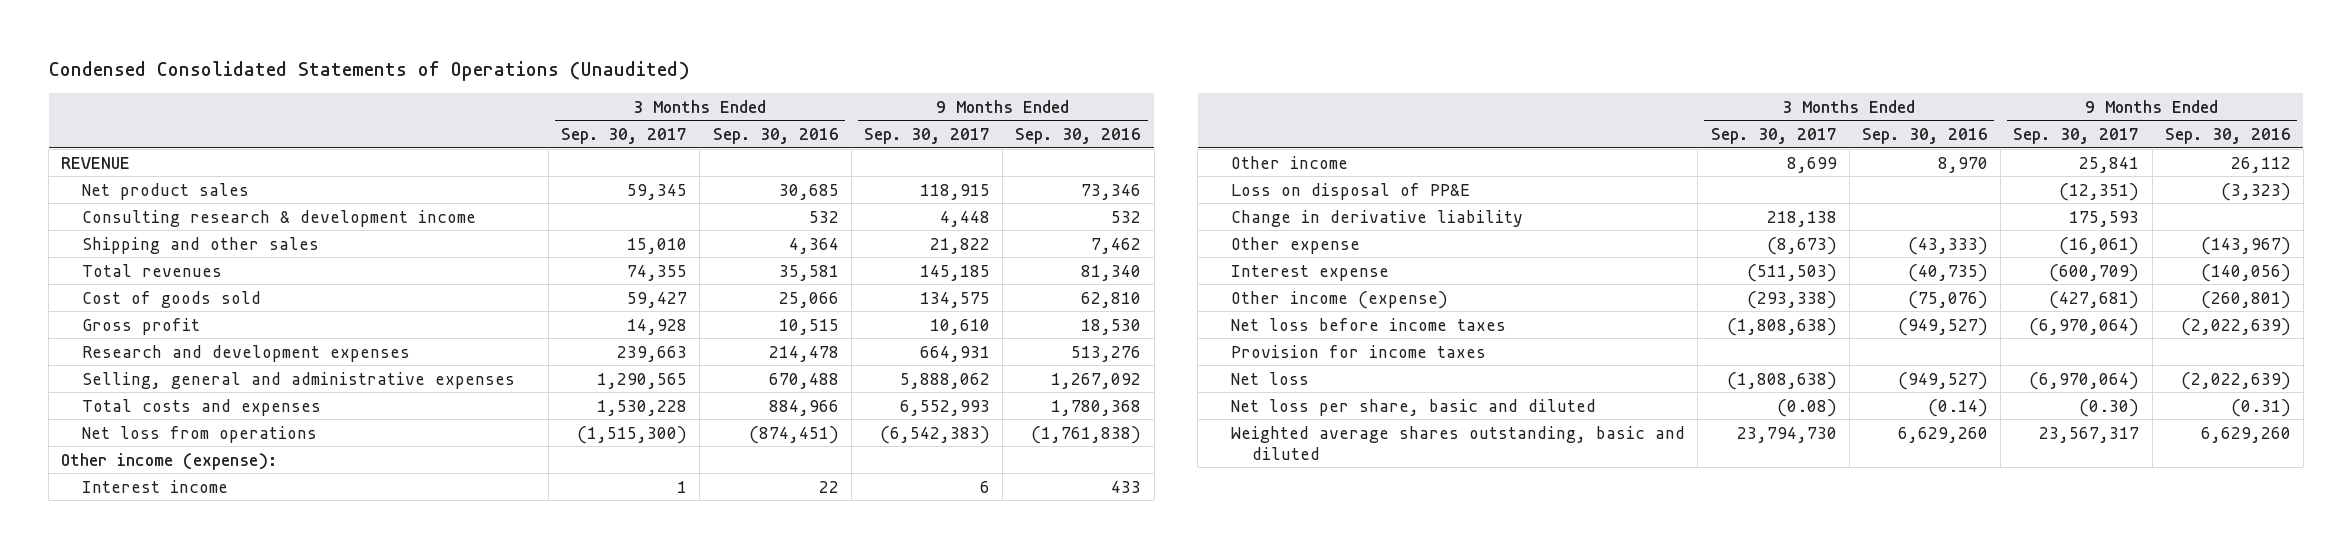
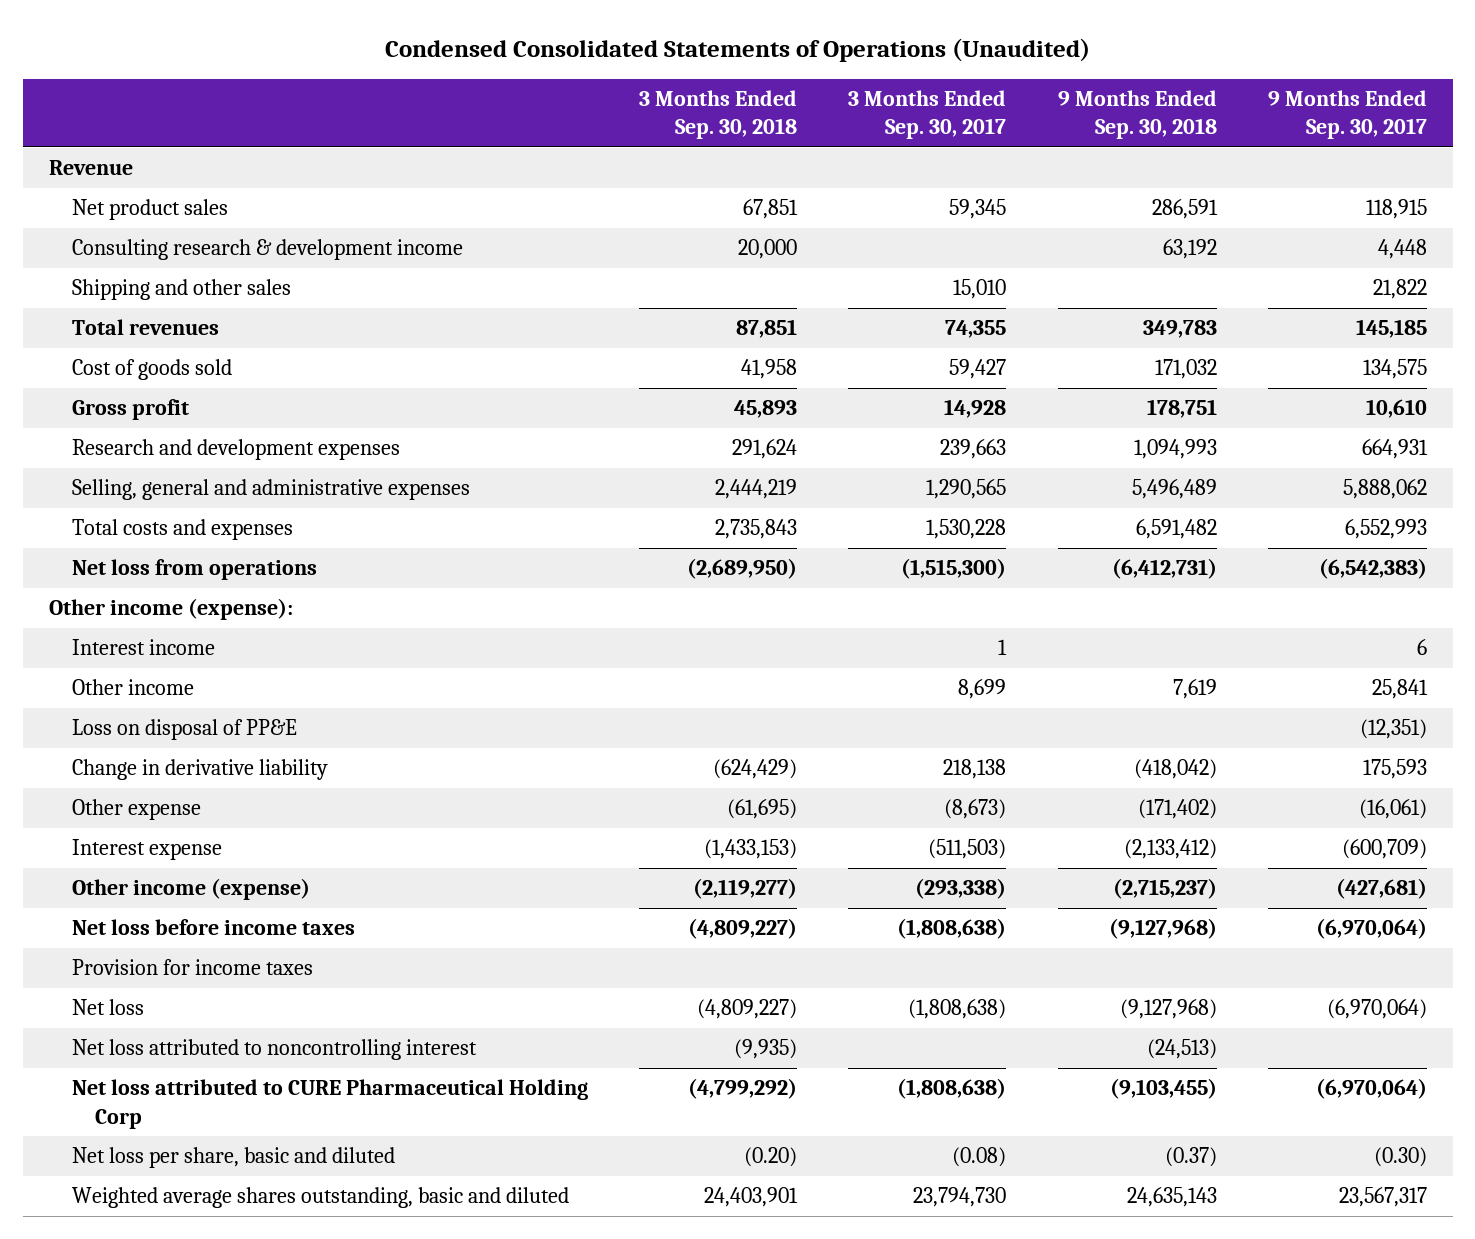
- | 3 Months Ended Sep. 30, 2017 | 3 Months Ended Sep. 30, 2016 | 9 Months Ended Sep. 30, 2017 | 9 Months Ended Sep. 30, 2016
+ | 3 Months Ended Sep. 30, 2018 | 3 Months Ended Sep. 30, 2017 | 9 Months Ended Sep. 30, 2018 | 9 Months Ended Sep. 30, 2017
- REVENUE
+ Revenue
+ Net loss attributed to noncontrolling interest | (9,935) | | (24,513) |
+ Net loss attributed to CURE Pharmaceutical Holding Corp | (4,799,292) | (1,808,638) | (9,103,455) | (6,970,064)

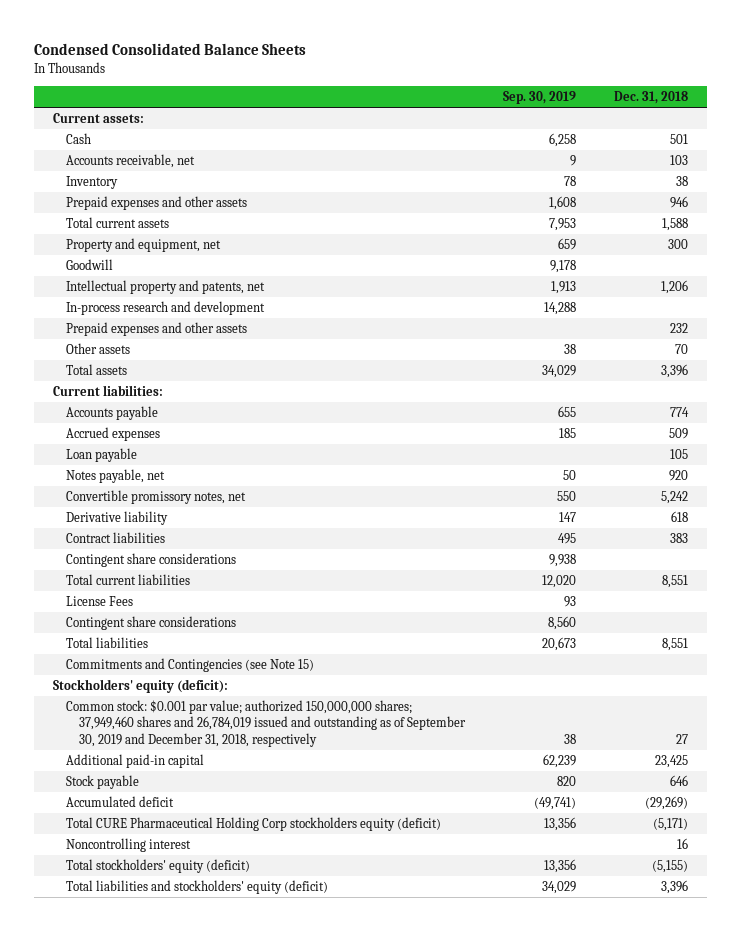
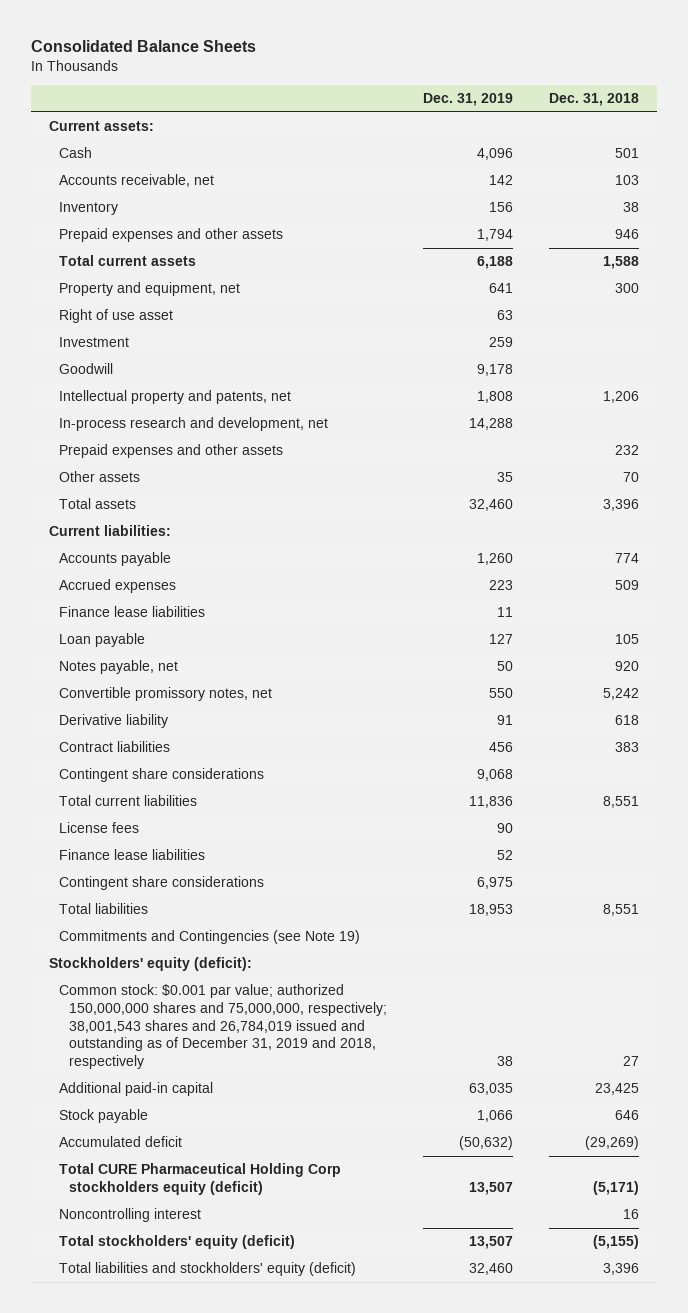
- Condensed Consolidated Balance Sheets
+ Consolidated Balance Sheets
- | Sep. 30, 2019 | Dec. 31, 2018
+ | Dec. 31, 2019 | Dec. 31, 2018
+ Right of use asset | 63 |
+ Investment | 259 |
- In-process research and development | 14,288 |
+ In-process research and development, net | 14,288 |
+ Finance lease liabilities | 11 |
- License Fees | 93 |
+ License fees | 90 |
+ Finance lease liabilities | 52 |
- Commitments and Contingencies (see Note 15)
+ Commitments and Contingencies (see Note 19)
- Common stock: $0.001 par value; authorized 150,000,000 shares; 37,949,460 shares and 26,784,019 issued and outstanding as of September 30, 2019 and December 31, 2018, respectively | 38 | 27
+ Common stock: $0.001 par value; authorized 150,000,000 shares and 75,000,000, respectively; 38,001,543 shares and 26,784,019 issued and outstanding as of December 31, 2019 and 2018, respectively | 38 | 27

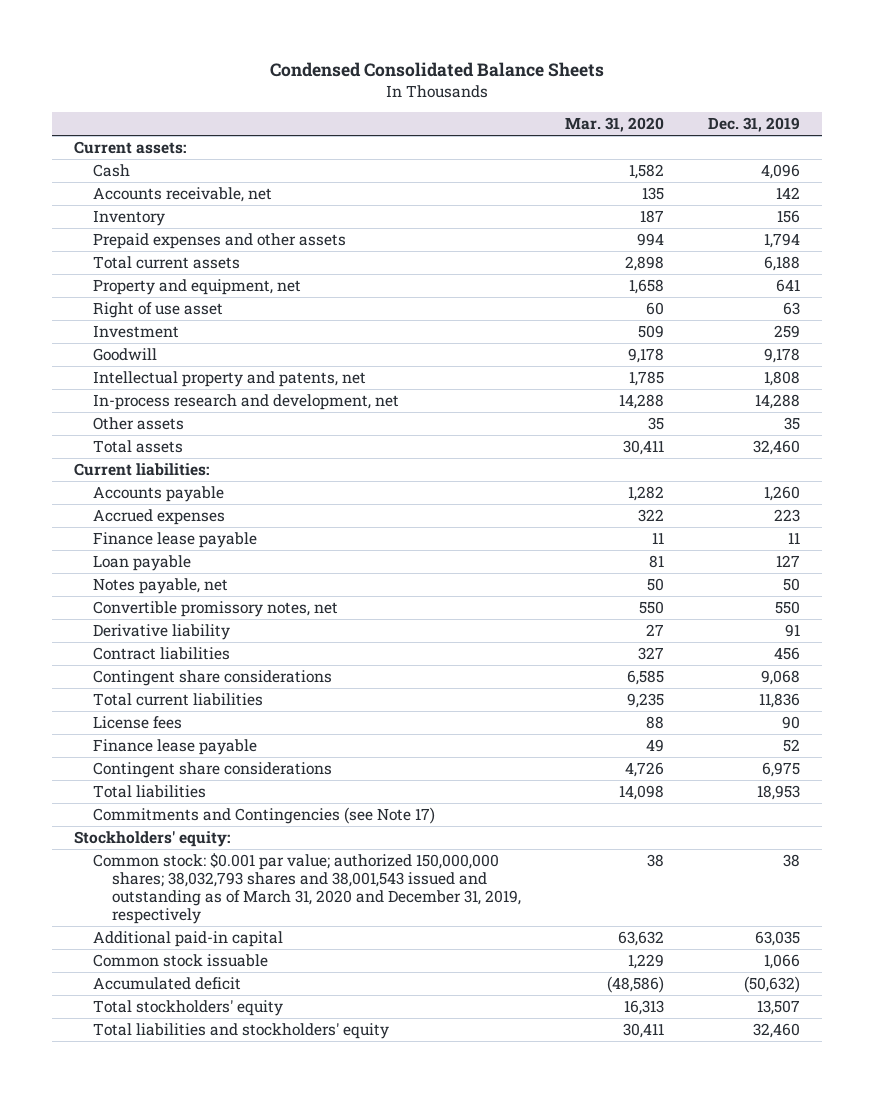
- Consolidated Balance Sheets
+ Condensed Consolidated Balance Sheets
- | Dec. 31, 2019 | Dec. 31, 2018
+ | Mar. 31, 2020 | Dec. 31, 2019
- Prepaid expenses and other assets | | 232
- Finance lease liabilities | 11 |
+ Finance lease payable | 11 | 11
- Finance lease liabilities | 52 |
+ Finance lease payable | 49 | 52
- Commitments and Contingencies (see Note 19)
- Stockholders' equity (deficit):
- Common stock: $0.001 par value; authorized 150,000,000 shares and 75,000,000, respectively; 38,001,543 shares and 26,784,019 issued and outstanding as of December 31, 2019 and 2018, respectively | 38 | 27
+ Commitments and Contingencies (see Note 17)
+ Stockholders' equity:
+ Common stock: $0.001 par value; authorized 150,000,000 shares; 38,032,793 shares and 38,001,543 issued and outstanding as of March 31, 2020 and December 31, 2019, respectively | 38 | 38
- Stock payable | 1,066 | 646
+ Common stock issuable | 1,229 | 1,066
- Total CURE Pharmaceutical Holding Corp stockholders equity (deficit) | 13,507 | (5,171)
- Noncontrolling interest | | 16
- Total stockholders' equity (deficit) | 13,507 | (5,155)
- Total liabilities and stockholders' equity (deficit) | 32,460 | 3,396
+ Total stockholders' equity | 16,313 | 13,507
+ Total liabilities and stockholders' equity | 30,411 | 32,460

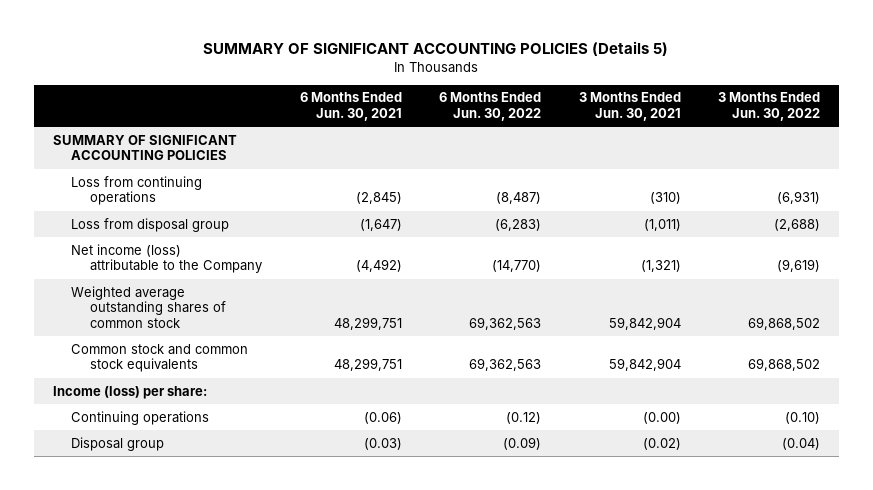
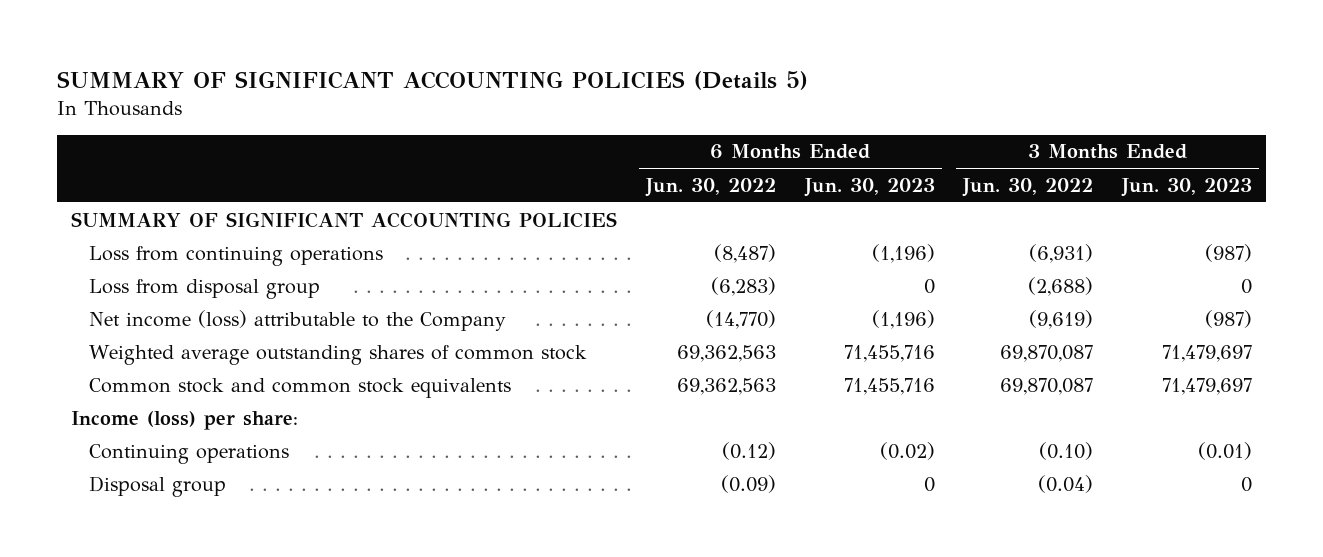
- | 6 Months Ended Jun. 30, 2021 | 6 Months Ended Jun. 30, 2022 | 3 Months Ended Jun. 30, 2021 | 3 Months Ended Jun. 30, 2022
+ | 6 Months Ended Jun. 30, 2022 | 6 Months Ended Jun. 30, 2023 | 3 Months Ended Jun. 30, 2022 | 3 Months Ended Jun. 30, 2023
- Weighted average outstanding shares of common stock | 48,299,751 | 69,362,563 | 59,842,904 | 69,868,502
- Common stock and common stock equivalents | 48,299,751 | 69,362,563 | 59,842,904 | 69,868,502
+ Weighted average outstanding shares of common stock | 69,362,563 | 71,455,716 | 69,870,087 | 71,479,697
+ Common stock and common stock equivalents | 69,362,563 | 71,455,716 | 69,870,087 | 71,479,697

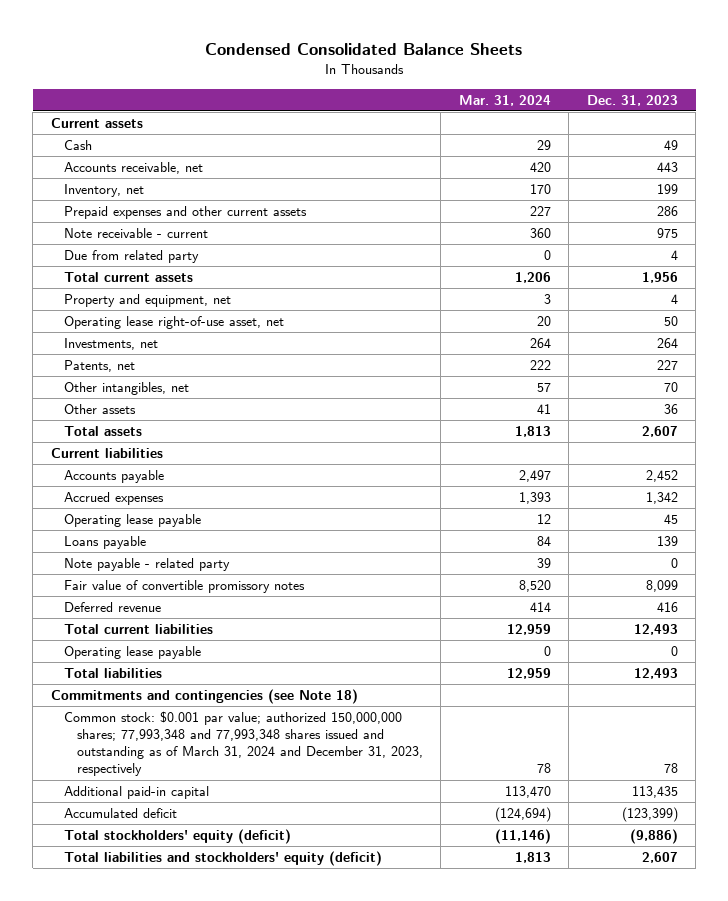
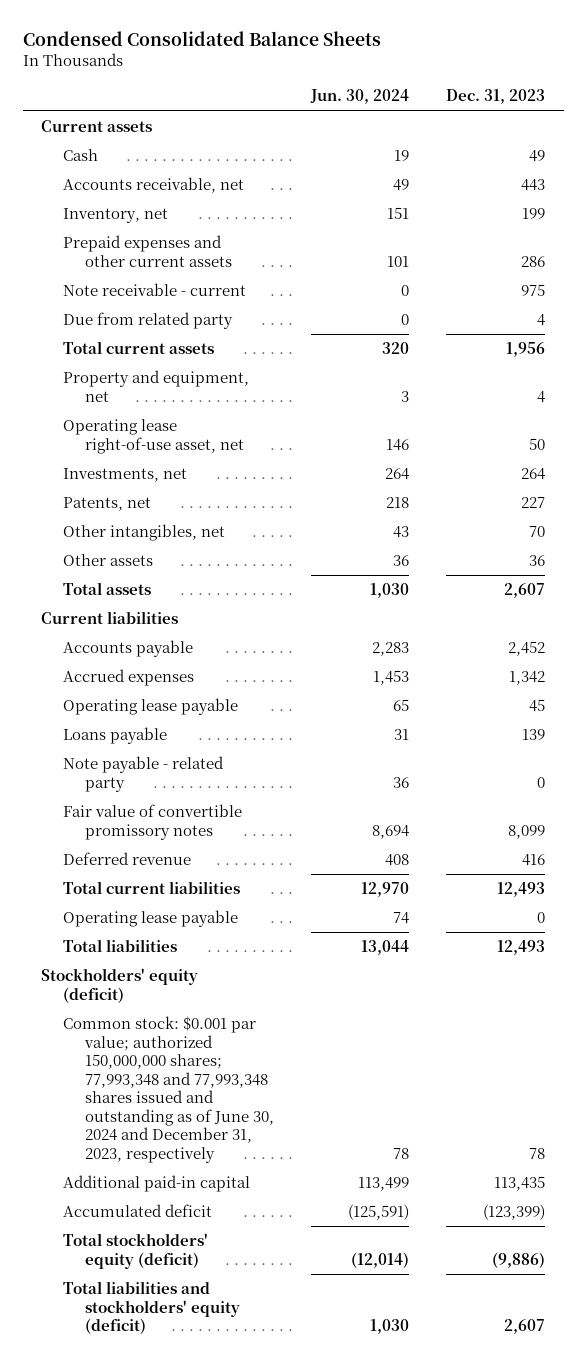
- | Mar. 31, 2024 | Dec. 31, 2023
+ | Jun. 30, 2024 | Dec. 31, 2023
- Commitments and contingencies (see Note 18)
- Common stock: $0.001 par value; authorized 150,000,000 shares; 77,993,348 and 77,993,348 shares issued and outstanding as of March 31, 2024 and December 31, 2023, respectively | 78 | 78
+ Stockholders' equity (deficit)
+ Common stock: $0.001 par value; authorized 150,000,000 shares; 77,993,348 and 77,993,348 shares issued and outstanding as of June 30, 2024 and December 31, 2023, respectively | 78 | 78

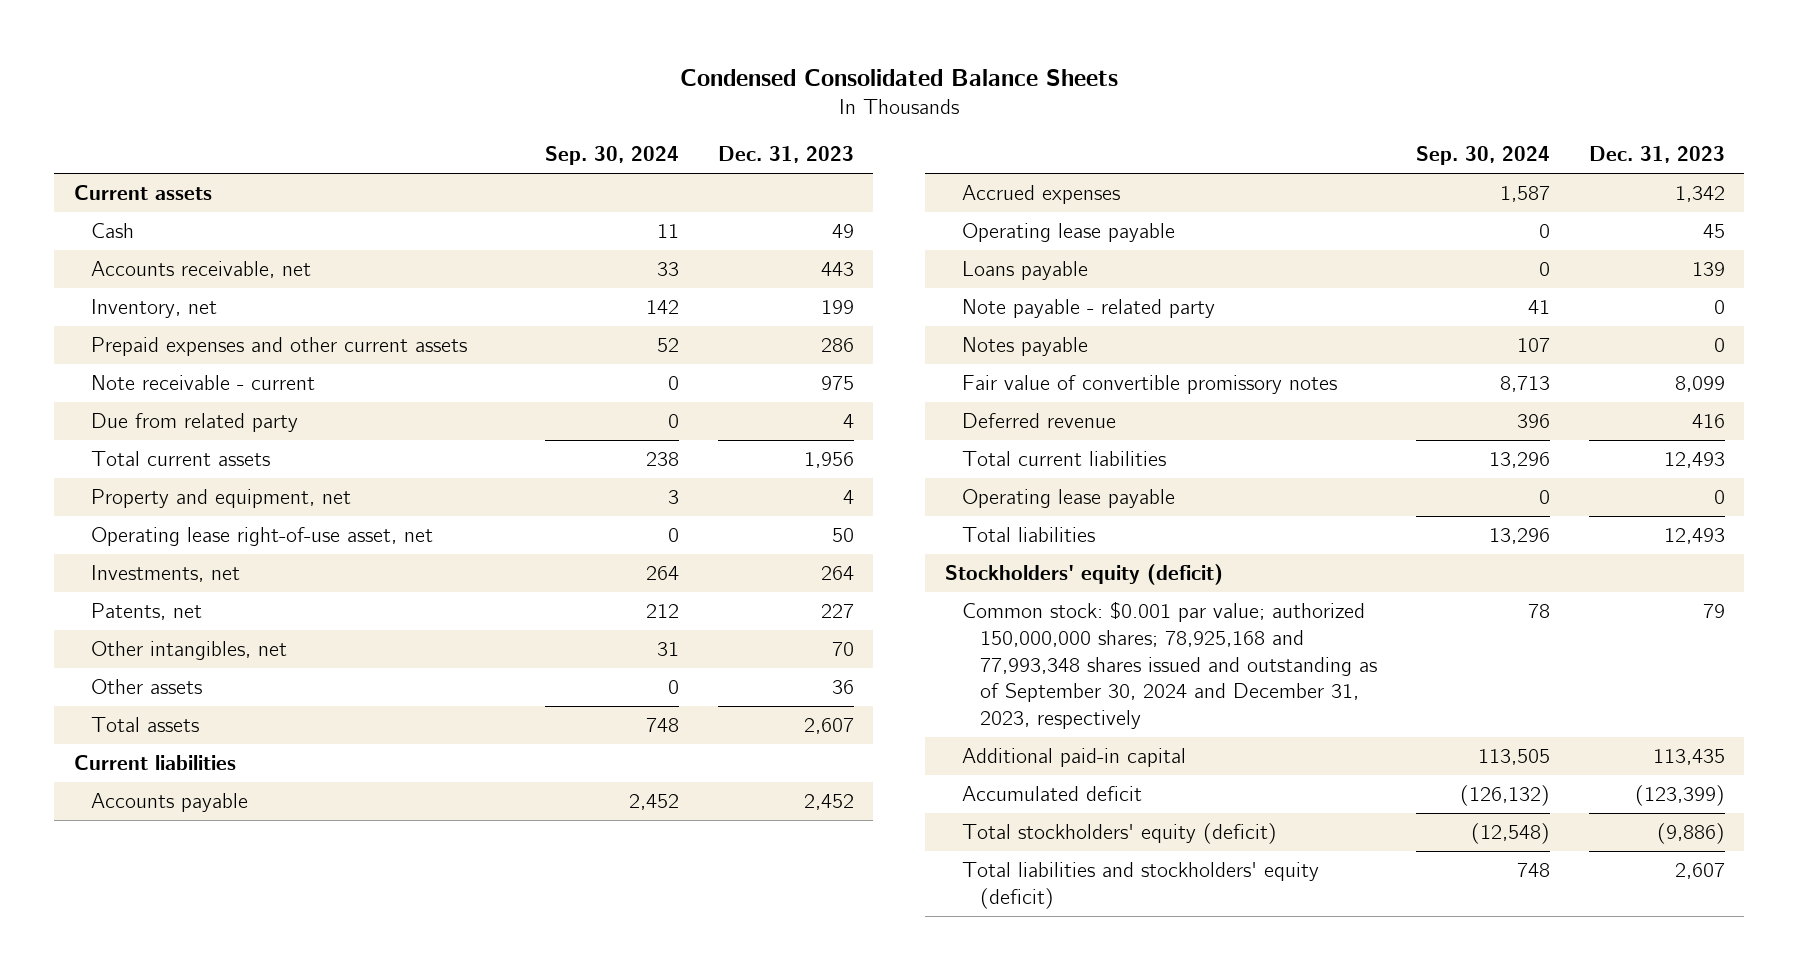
- | Jun. 30, 2024 | Dec. 31, 2023
+ | Sep. 30, 2024 | Dec. 31, 2023
+ Notes payable | 107 | 0
- Common stock: $0.001 par value; authorized 150,000,000 shares; 77,993,348 and 77,993,348 shares issued and outstanding as of June 30, 2024 and December 31, 2023, respectively | 78 | 78
+ Common stock: $0.001 par value; authorized 150,000,000 shares; 78,925,168 and 77,993,348 shares issued and outstanding as of September 30, 2024 and December 31, 2023, respectively | 78 | 79

